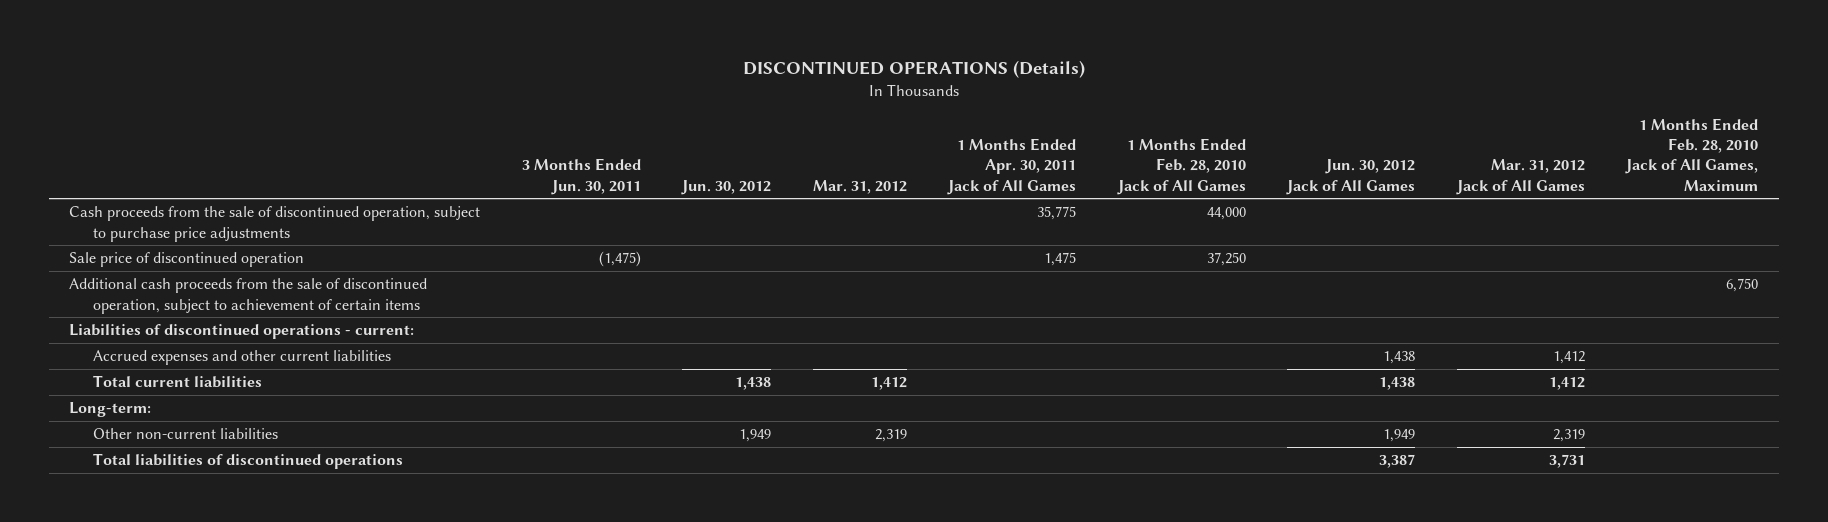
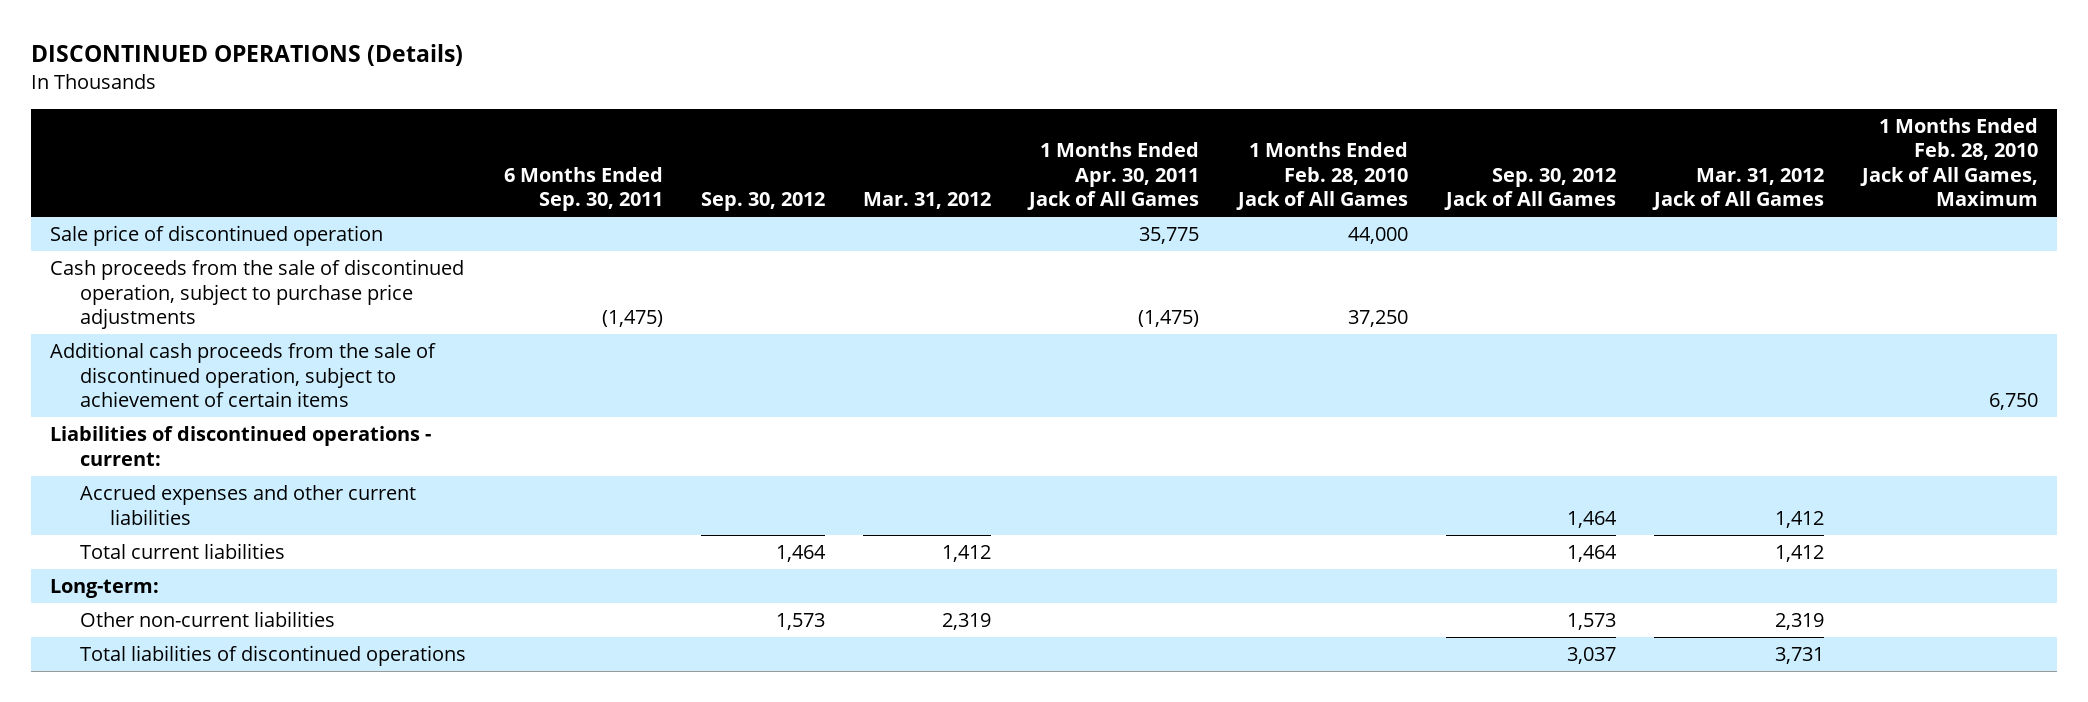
- | 3 Months Ended Jun. 30, 2011 | Jun. 30, 2012 | Mar. 31, 2012 | 1 Months Ended Apr. 30, 2011 Jack of All Games | 1 Months Ended Feb. 28, 2010 Jack of All Games | Jun. 30, 2012 Jack of All Games | Mar. 31, 2012 Jack of All Games | 1 Months Ended Feb. 28, 2010 Jack of All Games, Maximum
+ | 6 Months Ended Sep. 30, 2011 | Sep. 30, 2012 | Mar. 31, 2012 | 1 Months Ended Apr. 30, 2011 Jack of All Games | 1 Months Ended Feb. 28, 2010 Jack of All Games | Sep. 30, 2012 Jack of All Games | Mar. 31, 2012 Jack of All Games | 1 Months Ended Feb. 28, 2010 Jack of All Games, Maximum
- Cash proceeds from the sale of discontinued operation, subject to purchase price adjustments | | | | 35,775 | 44,000 | | |
- Sale price of discontinued operation | (1,475) | | | 1,475 | 37,250 | | |
+ Sale price of discontinued operation | | | | 35,775 | 44,000 | | |
+ Cash proceeds from the sale of discontinued operation, subject to purchase price adjustments | (1,475) | | | (1,475) | 37,250 | | |

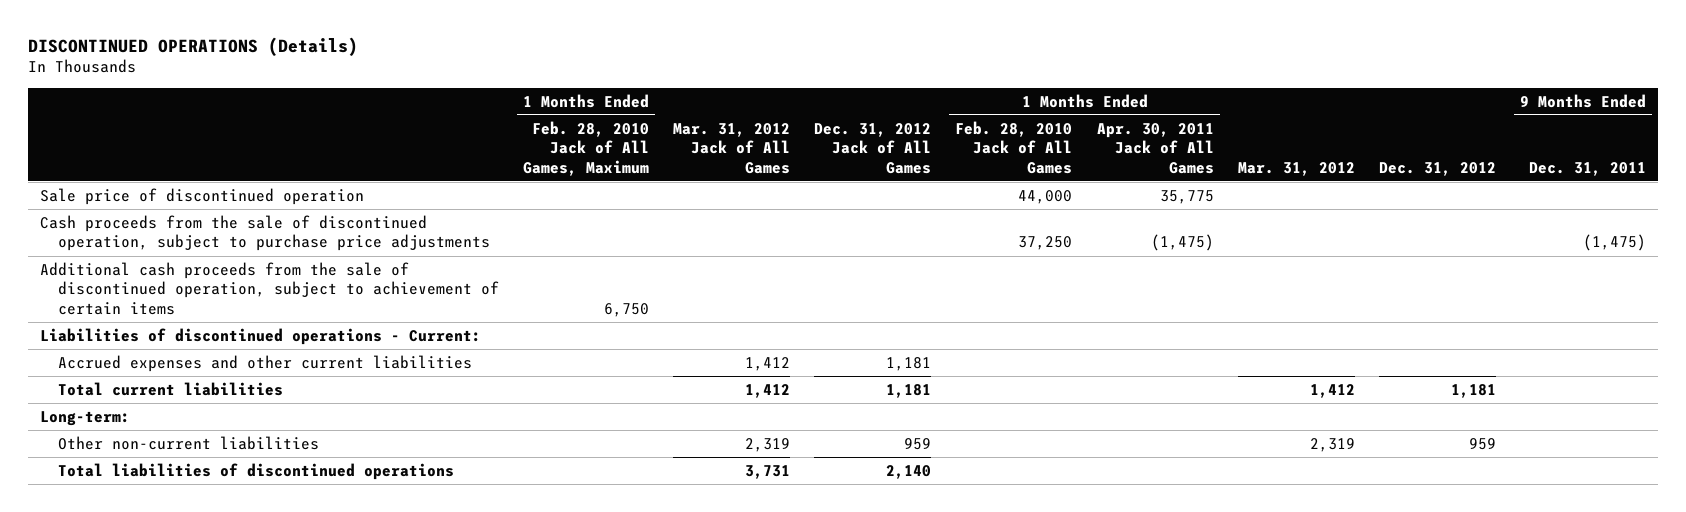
- | 6 Months Ended Sep. 30, 2011 | Sep. 30, 2012 | Mar. 31, 2012 | 1 Months Ended Apr. 30, 2011 Jack of All Games | 1 Months Ended Feb. 28, 2010 Jack of All Games | Sep. 30, 2012 Jack of All Games | Mar. 31, 2012 Jack of All Games | 1 Months Ended Feb. 28, 2010 Jack of All Games, Maximum
+ | 1 Months Ended Feb. 28, 2010 Jack of All Games, Maximum | Mar. 31, 2012 Jack of All Games | Dec. 31, 2012 Jack of All Games | 1 Months Ended Feb. 28, 2010 Jack of All Games | 1 Months Ended Apr. 30, 2011 Jack of All Games | Mar. 31, 2012 | Dec. 31, 2012 | 9 Months Ended Dec. 31, 2011
- Liabilities of discontinued operations - current:
+ Liabilities of discontinued operations - Current:

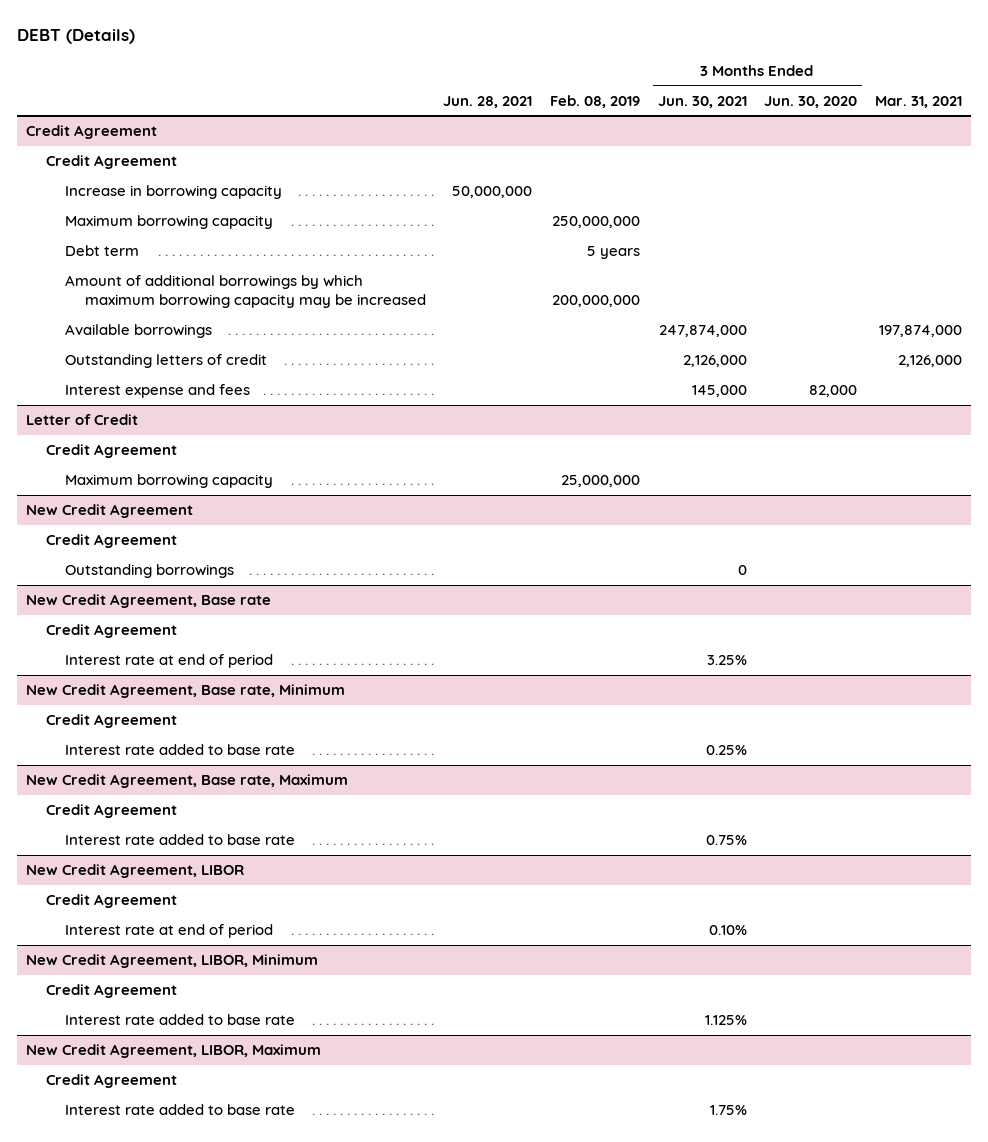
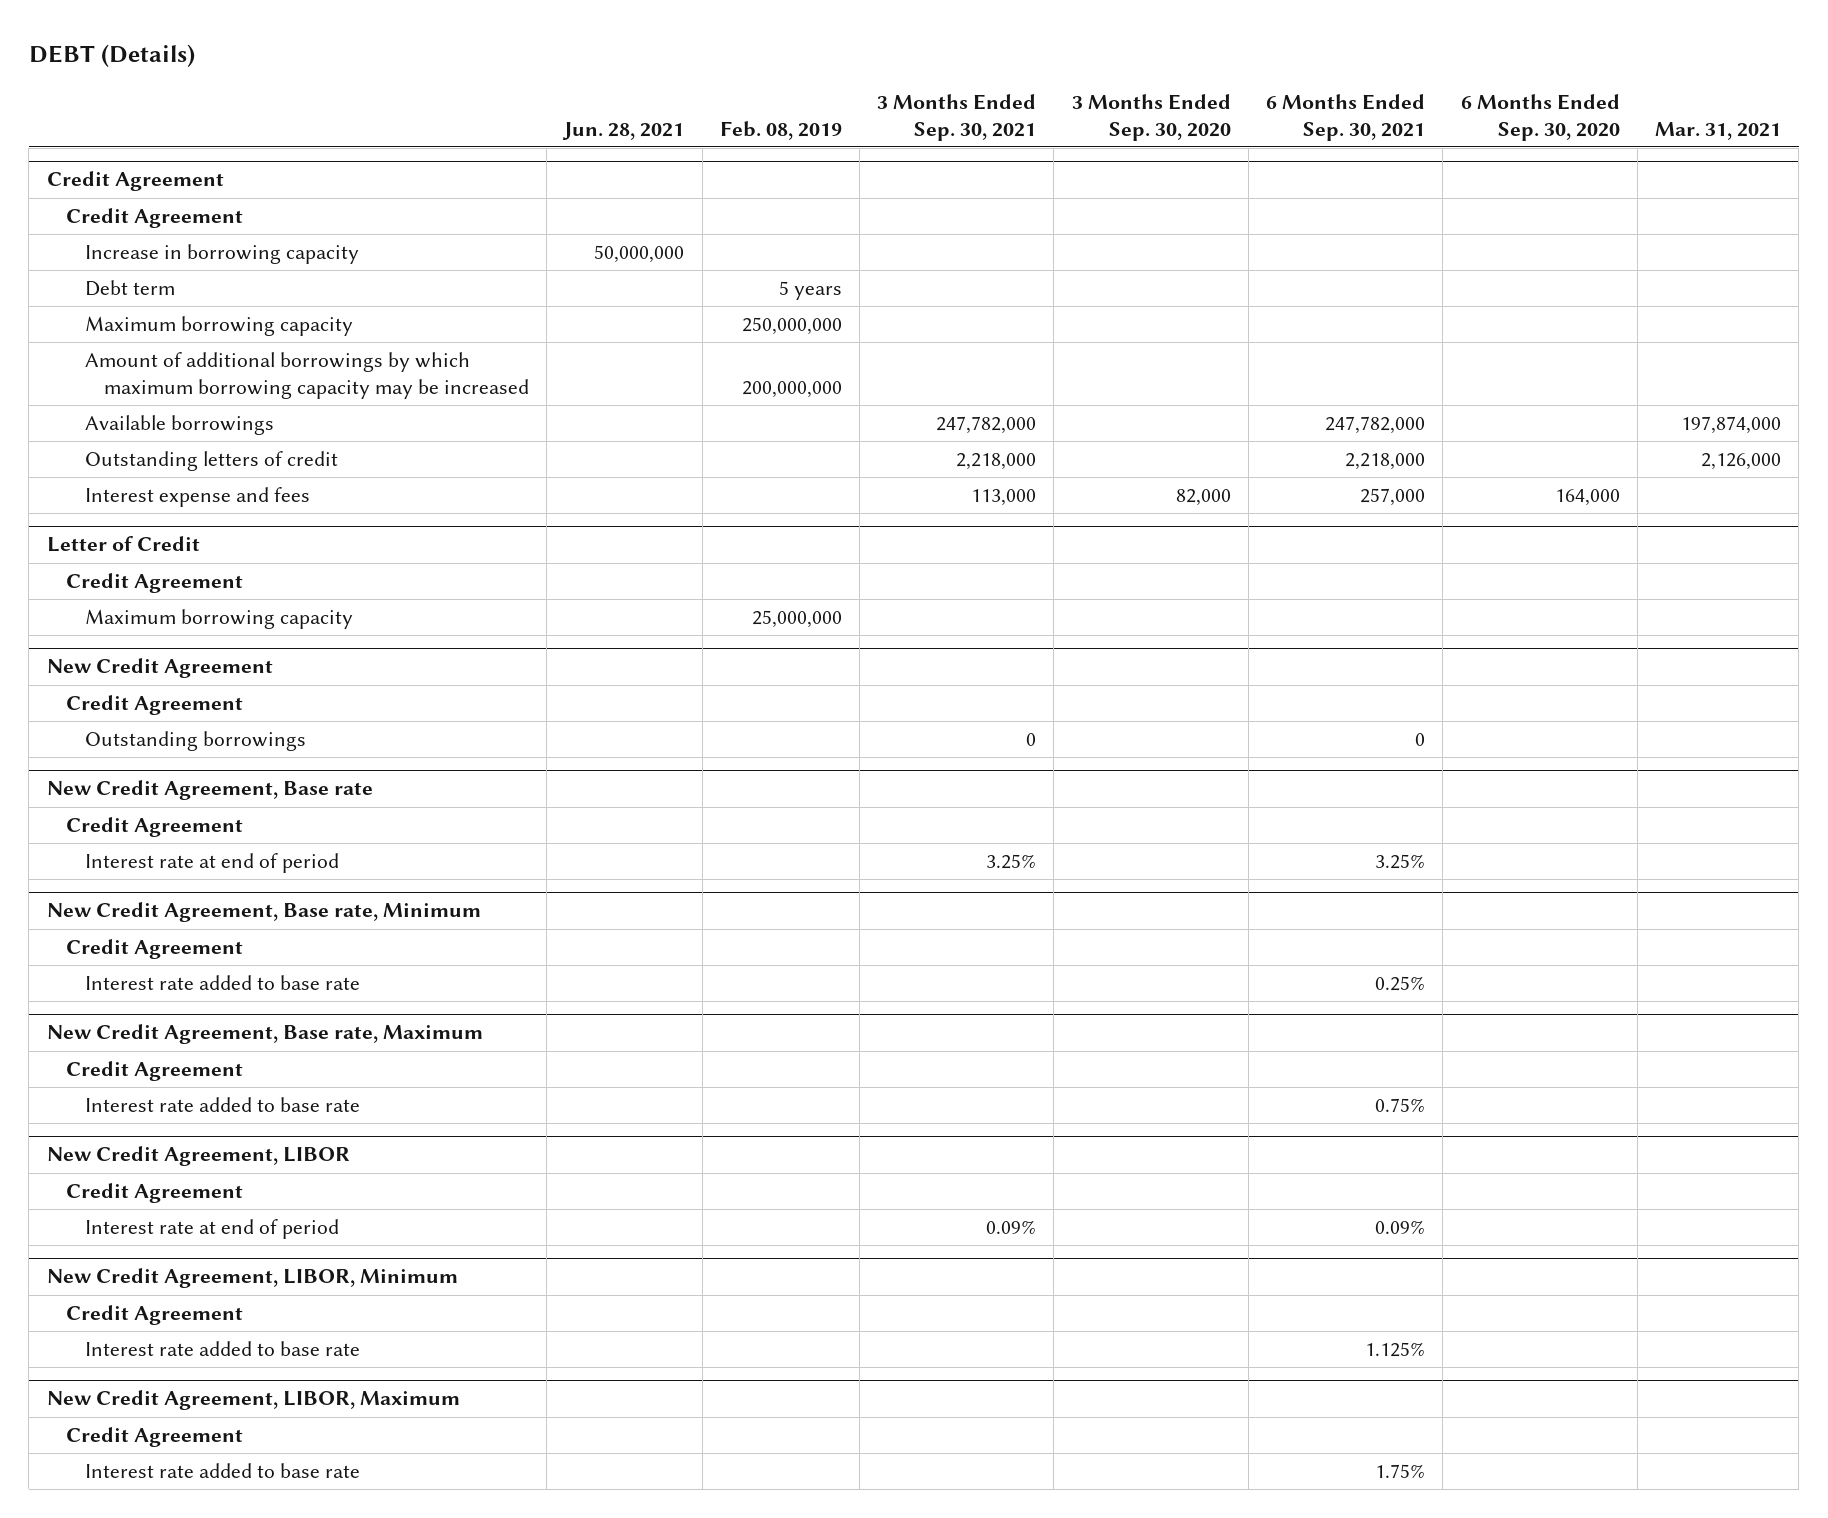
- | Jun. 28, 2021 | Feb. 08, 2019 | 3 Months Ended Jun. 30, 2021 | 3 Months Ended Jun. 30, 2020 | Mar. 31, 2021
+ | Jun. 28, 2021 | Feb. 08, 2019 | 3 Months Ended Sep. 30, 2021 | 3 Months Ended Sep. 30, 2020 | 6 Months Ended Sep. 30, 2021 | 6 Months Ended Sep. 30, 2020 | Mar. 31, 2021
@ Credit Agreement
moved down: Maximum borrowing capacity | | 250,000,000 | | | | |

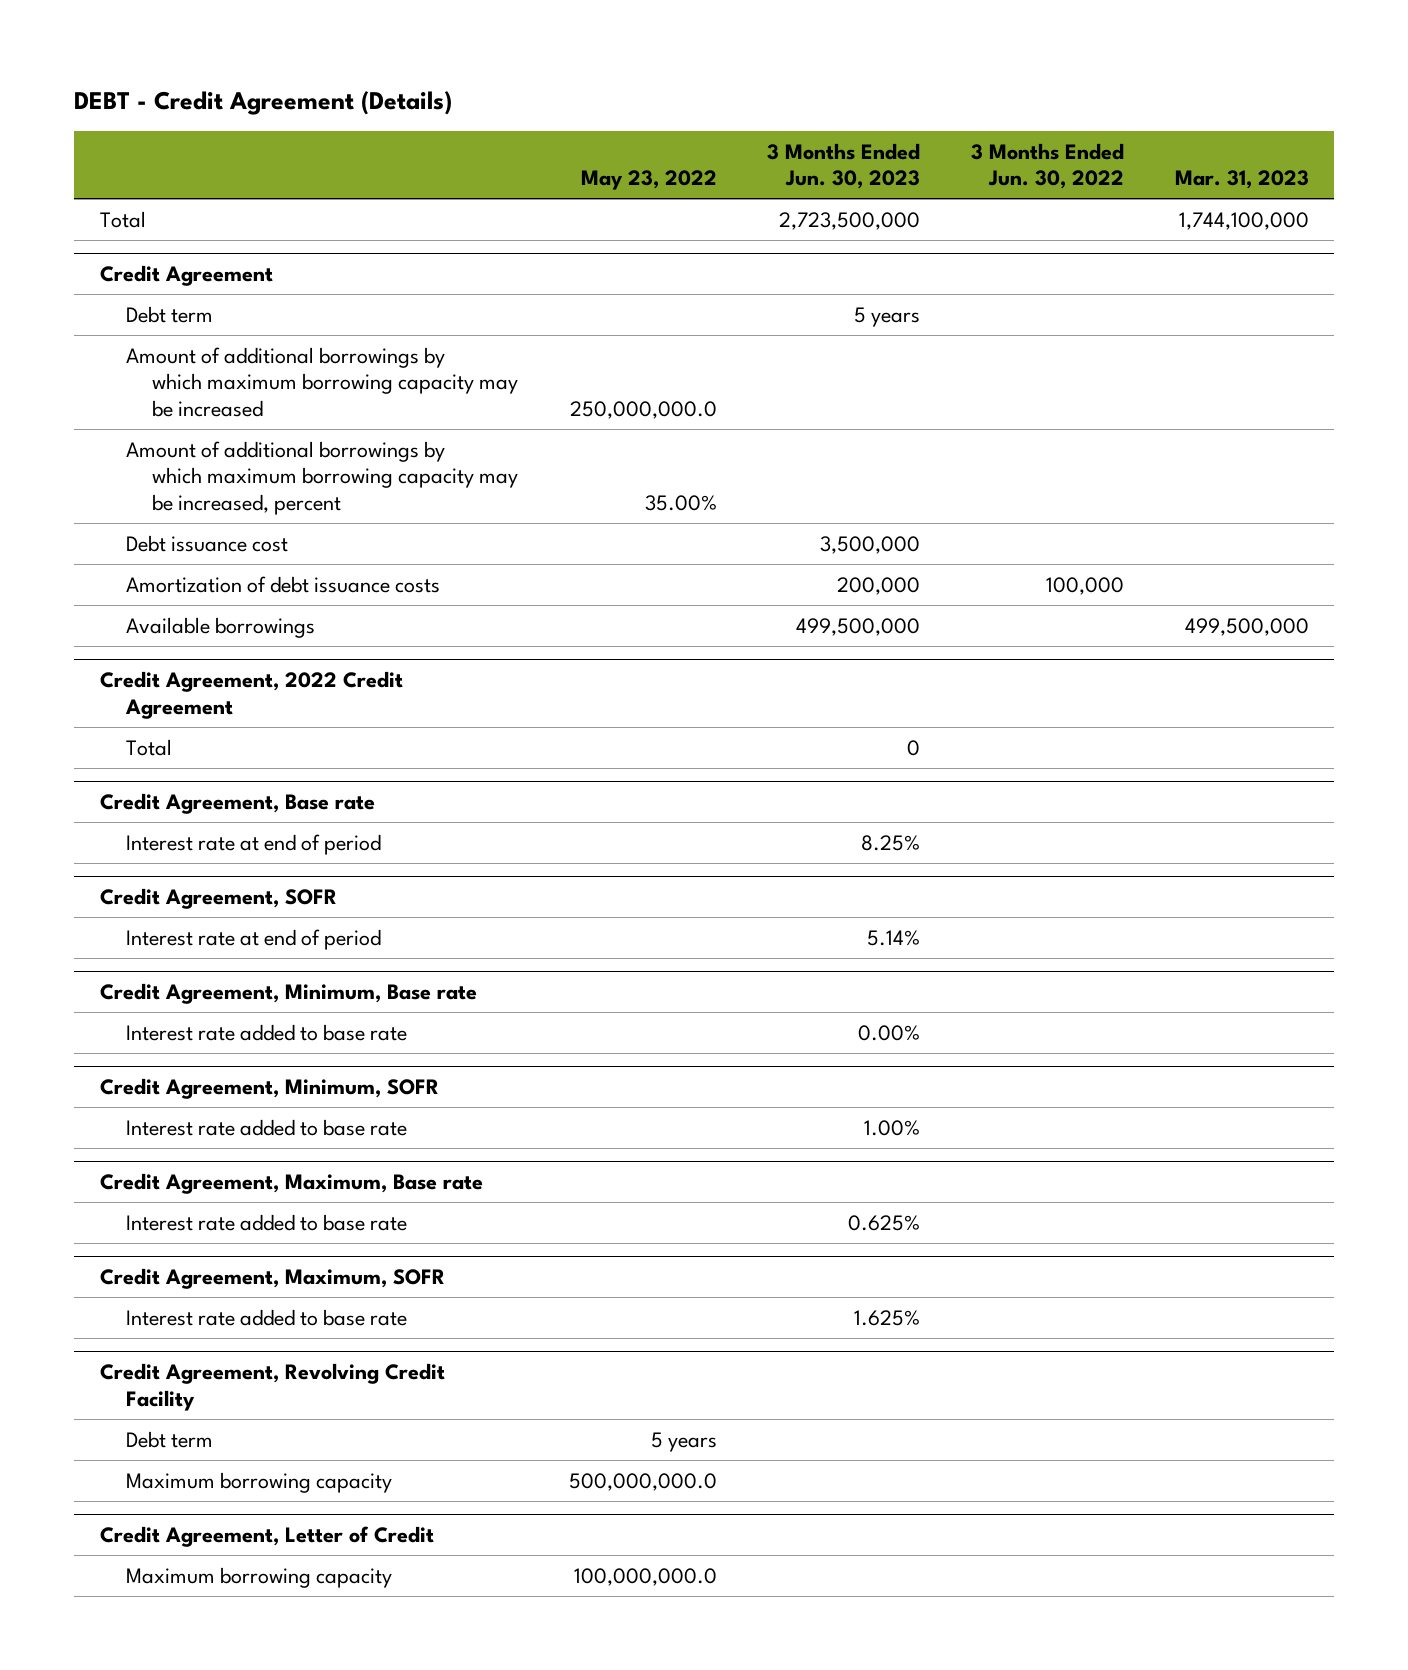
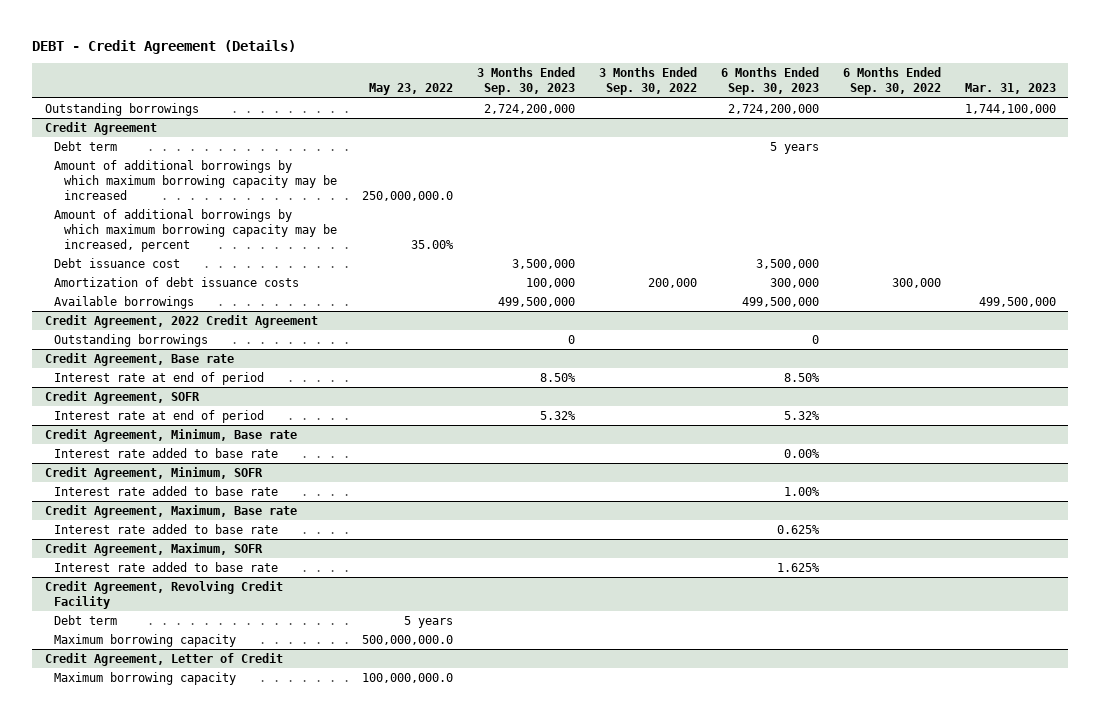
- | May 23, 2022 | 3 Months Ended Jun. 30, 2023 | 3 Months Ended Jun. 30, 2022 | Mar. 31, 2023
+ | May 23, 2022 | 3 Months Ended Sep. 30, 2023 | 3 Months Ended Sep. 30, 2022 | 6 Months Ended Sep. 30, 2023 | 6 Months Ended Sep. 30, 2022 | Mar. 31, 2023
- Total | | 2,723,500,000 | | 1,744,100,000
+ Outstanding borrowings | | 2,724,200,000 | | 2,724,200,000 | | 1,744,100,000
@ Credit Agreement, 2022 Credit Agreement
- Total | | 0 | |
+ Outstanding borrowings | | 0 | | 0 | |

